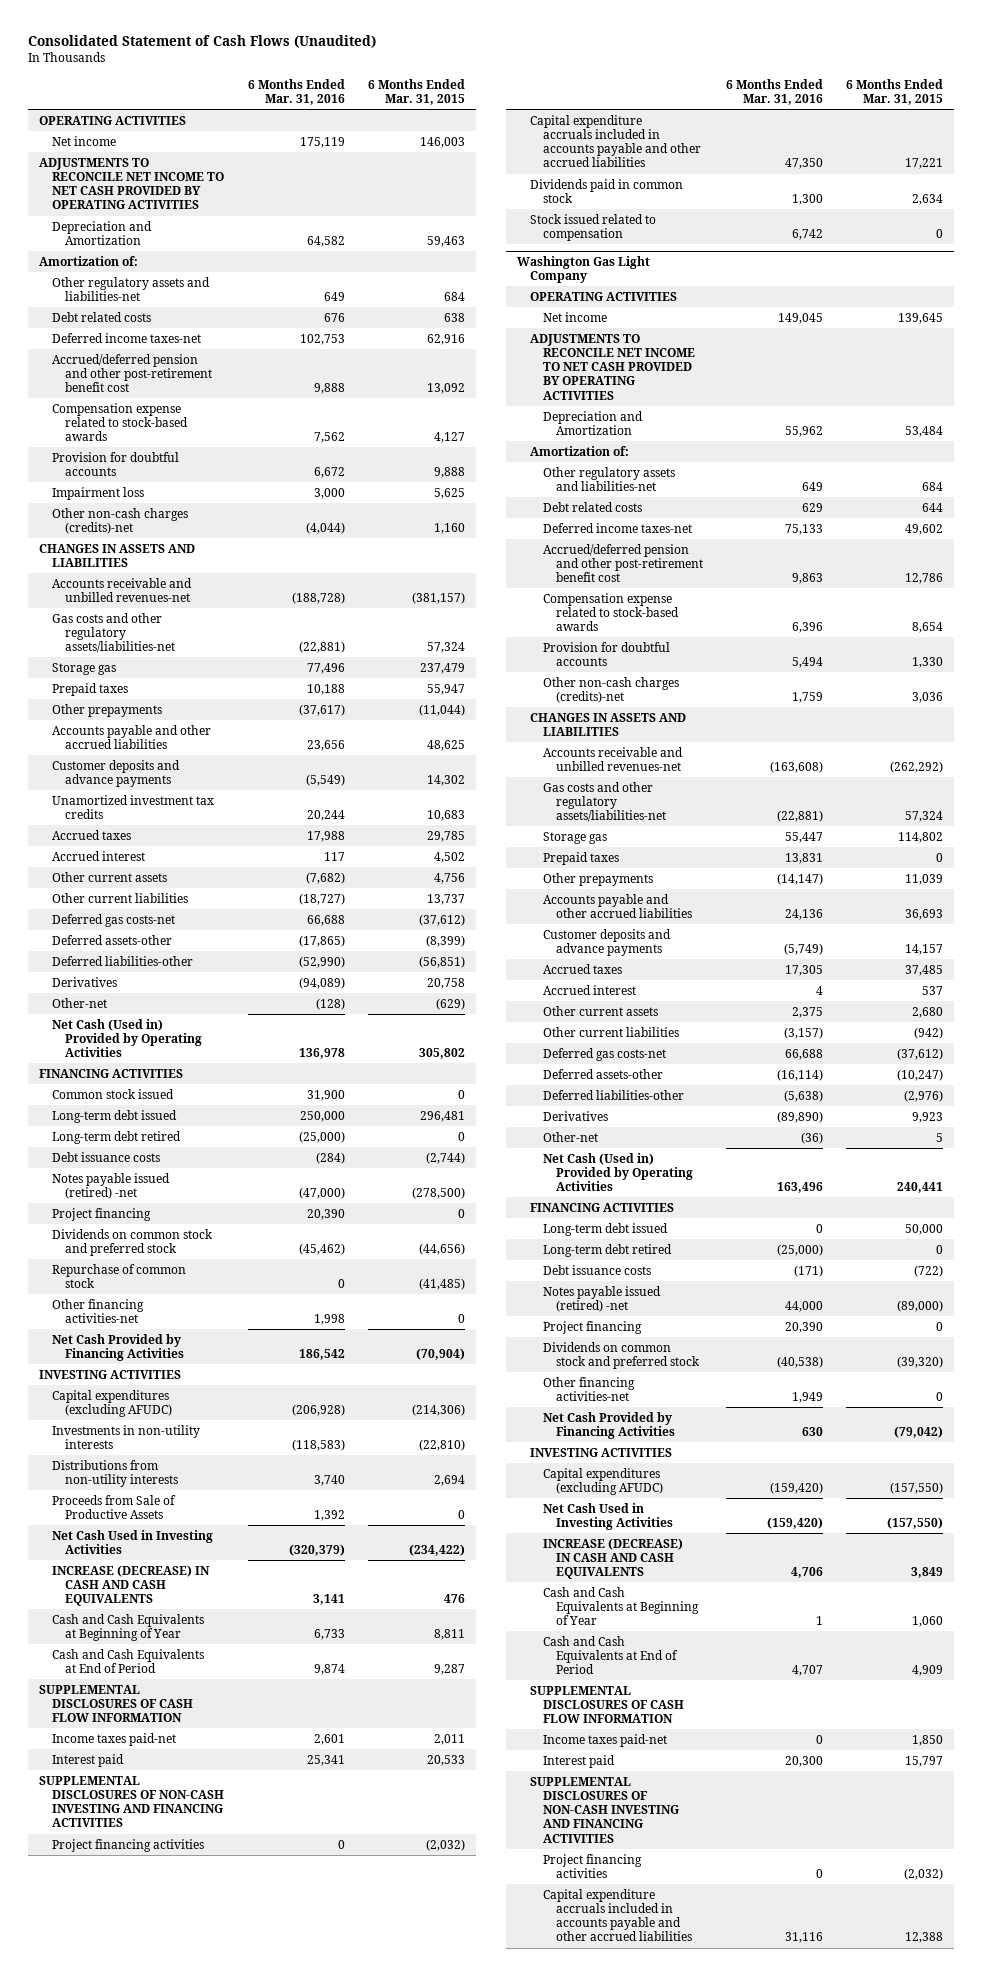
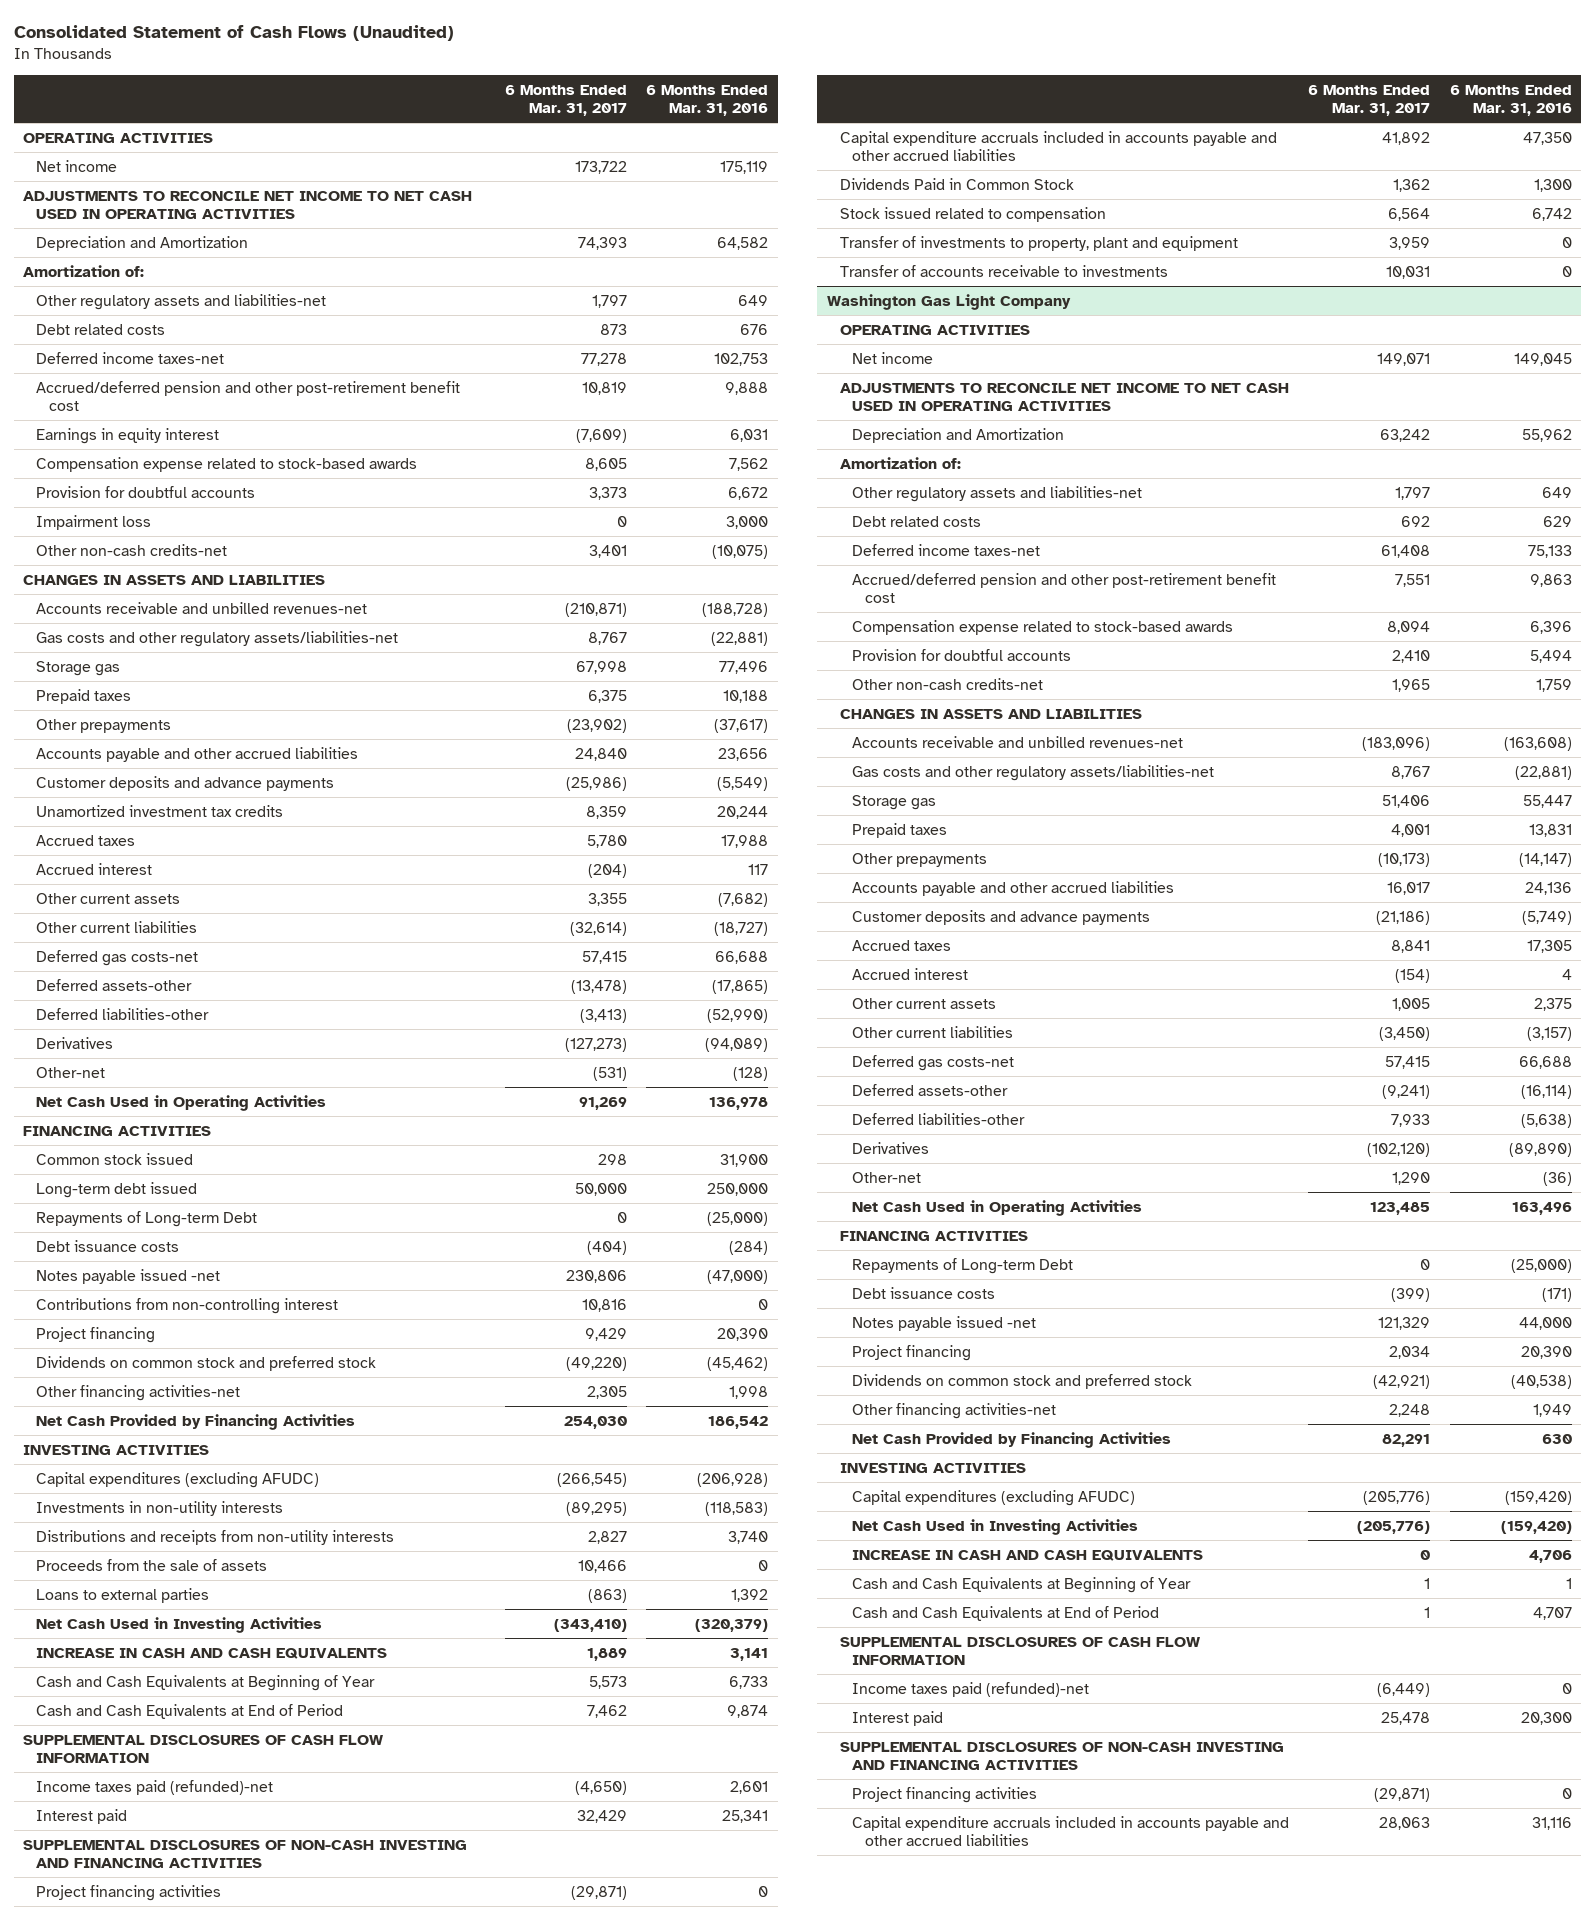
- | 6 Months Ended Mar. 31, 2016 | 6 Months Ended Mar. 31, 2015
+ | 6 Months Ended Mar. 31, 2017 | 6 Months Ended Mar. 31, 2016
- ADJUSTMENTS TO RECONCILE NET INCOME TO NET CASH PROVIDED BY OPERATING ACTIVITIES
+ ADJUSTMENTS TO RECONCILE NET INCOME TO NET CASH USED IN OPERATING ACTIVITIES
+ Earnings in equity interest | (7,609) | 6,031
- Other non-cash charges (credits)-net | (4,044) | 1,160
+ Other non-cash credits-net | 3,401 | (10,075)
- Net Cash (Used in) Provided by Operating Activities | 136,978 | 305,802
+ Net Cash Used in Operating Activities | 91,269 | 136,978
- Long-term debt retired | (25,000) | 0
+ Repayments of Long-term Debt | 0 | (25,000)
- Notes payable issued (retired) -net | (47,000) | (278,500)
+ Notes payable issued -net | 230,806 | (47,000)
+ Contributions from non-controlling interest | 10,816 | 0
- Repurchase of common stock | 0 | (41,485)
- Distributions from non-utility interests | 3,740 | 2,694
- Proceeds from Sale of Productive Assets | 1,392 | 0
+ Distributions and receipts from non-utility interests | 2,827 | 3,740
+ Proceeds from the sale of assets | 10,466 | 0
+ Loans to external parties | (863) | 1,392
- INCREASE (DECREASE) IN CASH AND CASH EQUIVALENTS | 3,141 | 476
+ INCREASE IN CASH AND CASH EQUIVALENTS | 1,889 | 3,141
- Income taxes paid-net | 2,601 | 2,011
+ Income taxes paid (refunded)-net | (4,650) | 2,601
- Dividends paid in common stock | 1,300 | 2,634
+ Dividends Paid in Common Stock | 1,362 | 1,300
+ Transfer of investments to property, plant and equipment | 3,959 | 0
+ Transfer of accounts receivable to investments | 10,031 | 0
@ Washington Gas Light Company
- ADJUSTMENTS TO RECONCILE NET INCOME TO NET CASH PROVIDED BY OPERATING ACTIVITIES
+ ADJUSTMENTS TO RECONCILE NET INCOME TO NET CASH USED IN OPERATING ACTIVITIES
- Other non-cash charges (credits)-net | 1,759 | 3,036
+ Other non-cash credits-net | 1,965 | 1,759
- Net Cash (Used in) Provided by Operating Activities | 163,496 | 240,441
+ Net Cash Used in Operating Activities | 123,485 | 163,496
- Long-term debt issued | 0 | 50,000
- Long-term debt retired | (25,000) | 0
+ Repayments of Long-term Debt | 0 | (25,000)
- Notes payable issued (retired) -net | 44,000 | (89,000)
+ Notes payable issued -net | 121,329 | 44,000
- INCREASE (DECREASE) IN CASH AND CASH EQUIVALENTS | 4,706 | 3,849
+ INCREASE IN CASH AND CASH EQUIVALENTS | 0 | 4,706
- Income taxes paid-net | 0 | 1,850
+ Income taxes paid (refunded)-net | (6,449) | 0

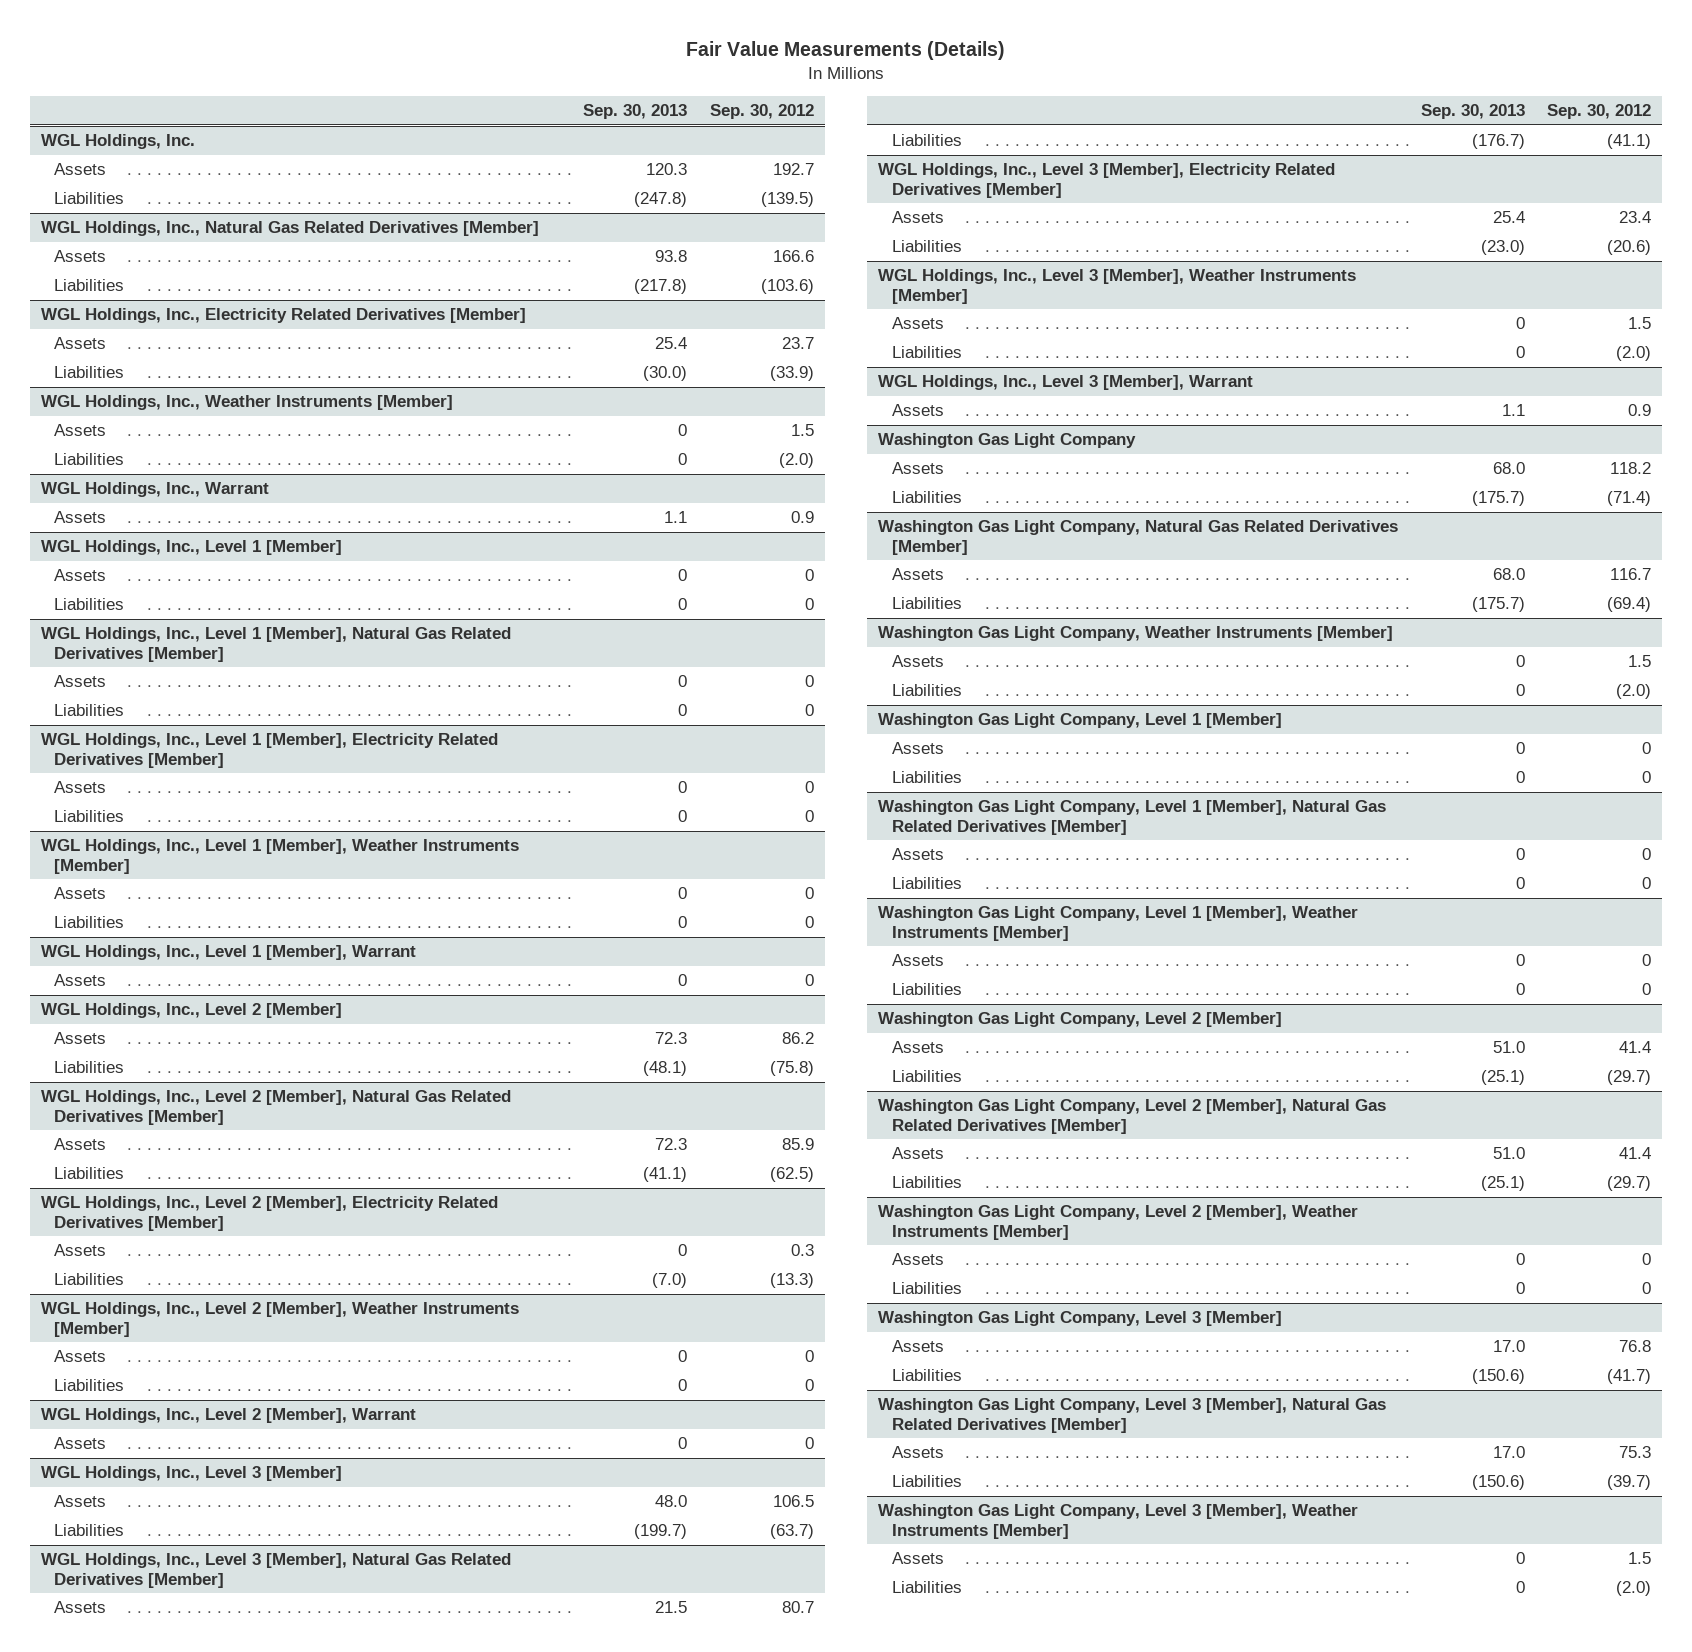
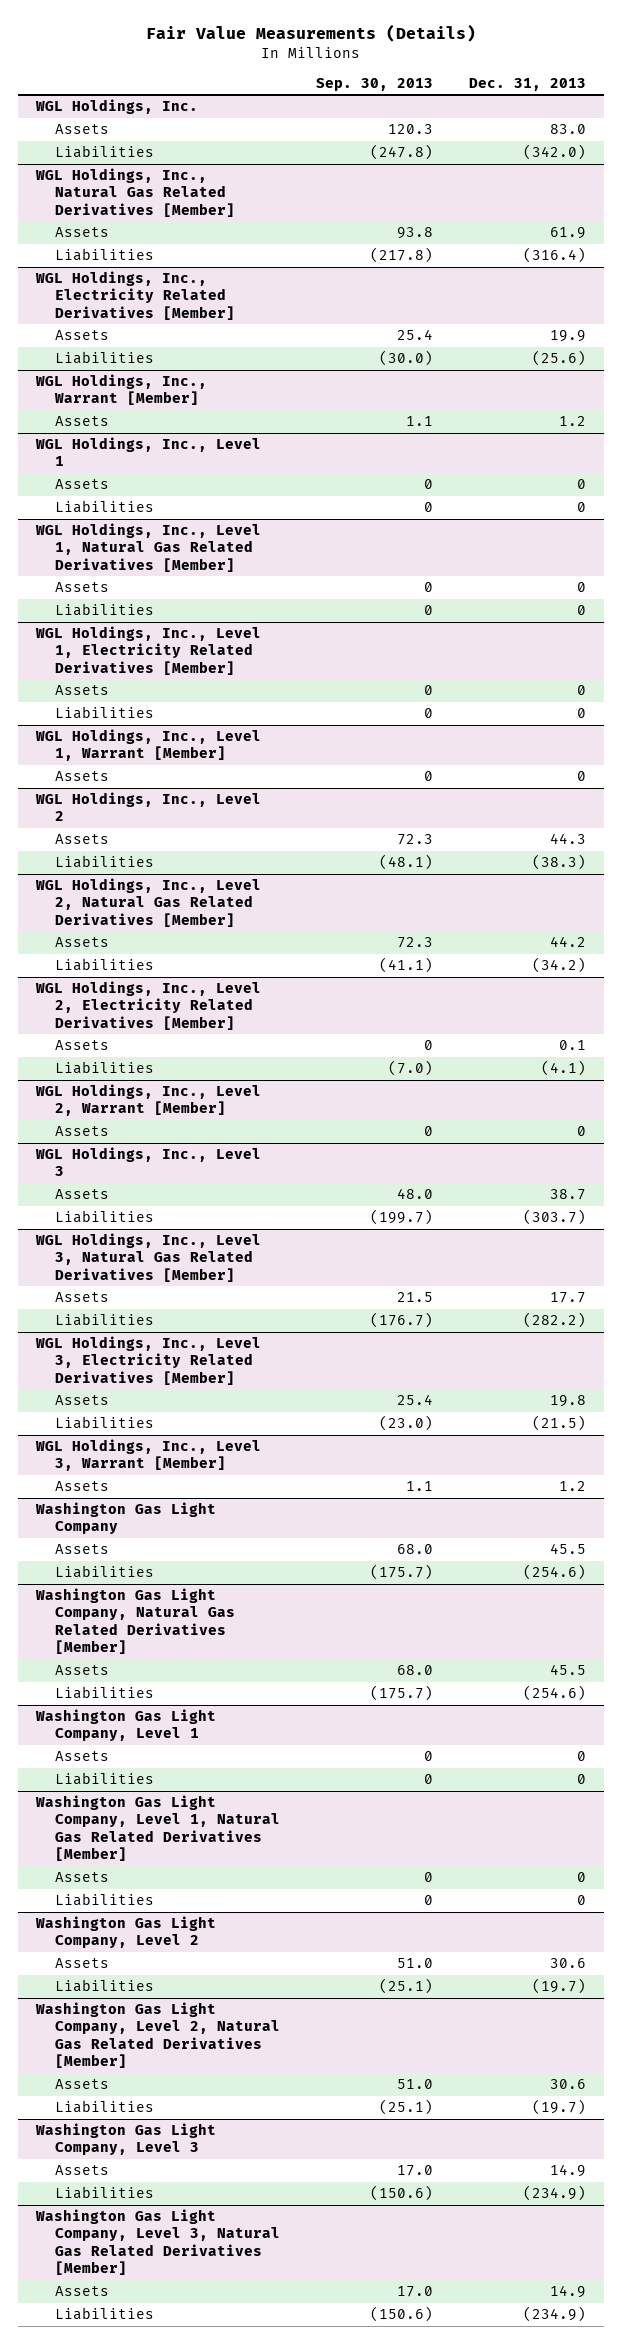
- | Sep. 30, 2013 | Sep. 30, 2012
+ | Sep. 30, 2013 | Dec. 31, 2013
- WGL Holdings, Inc., Weather Instruments [Member]
- Assets | 0 | 1.5
- Liabilities | 0 | (2.0)
- WGL Holdings, Inc., Warrant
+ WGL Holdings, Inc., Warrant [Member]
- WGL Holdings, Inc., Level 1 [Member]
- Assets | 0 | 0
- Liabilities | 0 | 0
- WGL Holdings, Inc., Level 1 [Member], Natural Gas Related Derivatives [Member]
+ WGL Holdings, Inc., Level 1
- WGL Holdings, Inc., Level 1 [Member], Electricity Related Derivatives [Member]
+ WGL Holdings, Inc., Level 1, Natural Gas Related Derivatives [Member]
- WGL Holdings, Inc., Level 1 [Member], Weather Instruments [Member]
+ WGL Holdings, Inc., Level 1, Electricity Related Derivatives [Member]
- WGL Holdings, Inc., Level 1 [Member], Warrant
+ WGL Holdings, Inc., Level 1, Warrant [Member]
- WGL Holdings, Inc., Level 2 [Member]
+ WGL Holdings, Inc., Level 2
- WGL Holdings, Inc., Level 2 [Member], Natural Gas Related Derivatives [Member]
+ WGL Holdings, Inc., Level 2, Natural Gas Related Derivatives [Member]
- WGL Holdings, Inc., Level 2 [Member], Electricity Related Derivatives [Member]
+ WGL Holdings, Inc., Level 2, Electricity Related Derivatives [Member]
- WGL Holdings, Inc., Level 2 [Member], Weather Instruments [Member]
- Assets | 0 | 0
- Liabilities | 0 | 0
- WGL Holdings, Inc., Level 2 [Member], Warrant
+ WGL Holdings, Inc., Level 2, Warrant [Member]
- WGL Holdings, Inc., Level 3 [Member]
+ WGL Holdings, Inc., Level 3
- WGL Holdings, Inc., Level 3 [Member], Natural Gas Related Derivatives [Member]
+ WGL Holdings, Inc., Level 3, Natural Gas Related Derivatives [Member]
- WGL Holdings, Inc., Level 3 [Member], Electricity Related Derivatives [Member]
+ WGL Holdings, Inc., Level 3, Electricity Related Derivatives [Member]
- WGL Holdings, Inc., Level 3 [Member], Weather Instruments [Member]
- Assets | 0 | 1.5
- Liabilities | 0 | (2.0)
- WGL Holdings, Inc., Level 3 [Member], Warrant
+ WGL Holdings, Inc., Level 3, Warrant [Member]
- Washington Gas Light Company, Weather Instruments [Member]
- Assets | 0 | 1.5
- Liabilities | 0 | (2.0)
- Washington Gas Light Company, Level 1 [Member]
- Assets | 0 | 0
- Liabilities | 0 | 0
- Washington Gas Light Company, Level 1 [Member], Natural Gas Related Derivatives [Member]
+ Washington Gas Light Company, Level 1
- Washington Gas Light Company, Level 1 [Member], Weather Instruments [Member]
+ Washington Gas Light Company, Level 1, Natural Gas Related Derivatives [Member]
- Washington Gas Light Company, Level 2 [Member]
+ Washington Gas Light Company, Level 2
- Washington Gas Light Company, Level 2 [Member], Natural Gas Related Derivatives [Member]
+ Washington Gas Light Company, Level 2, Natural Gas Related Derivatives [Member]
- Washington Gas Light Company, Level 2 [Member], Weather Instruments [Member]
- Assets | 0 | 0
- Liabilities | 0 | 0
- Washington Gas Light Company, Level 3 [Member]
+ Washington Gas Light Company, Level 3
- Washington Gas Light Company, Level 3 [Member], Natural Gas Related Derivatives [Member]
+ Washington Gas Light Company, Level 3, Natural Gas Related Derivatives [Member]
- Washington Gas Light Company, Level 3 [Member], Weather Instruments [Member]
- Assets | 0 | 1.5
- Liabilities | 0 | (2.0)

